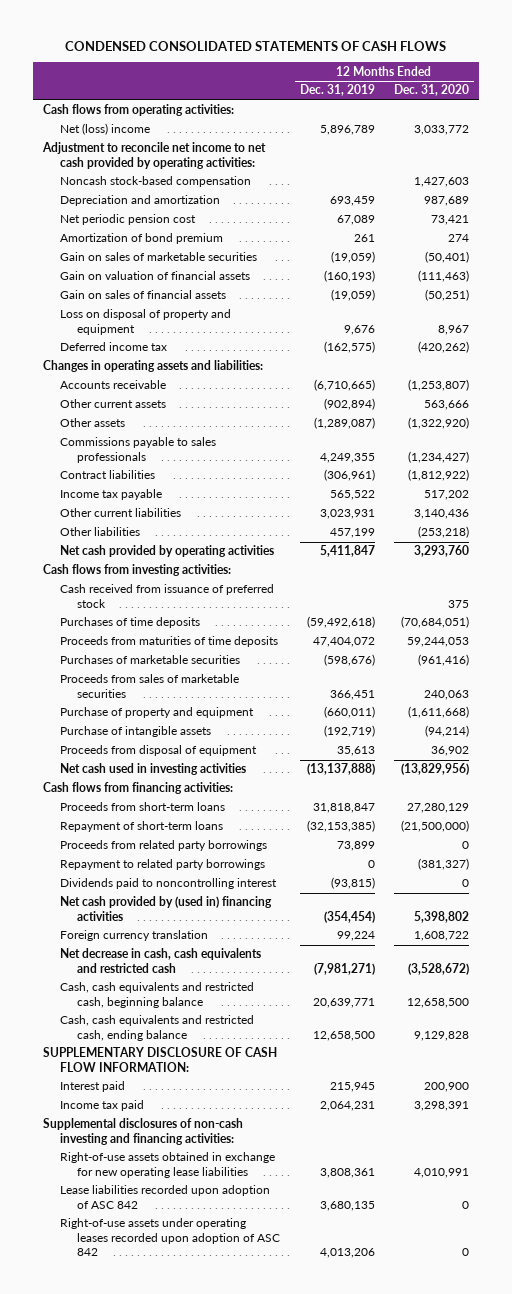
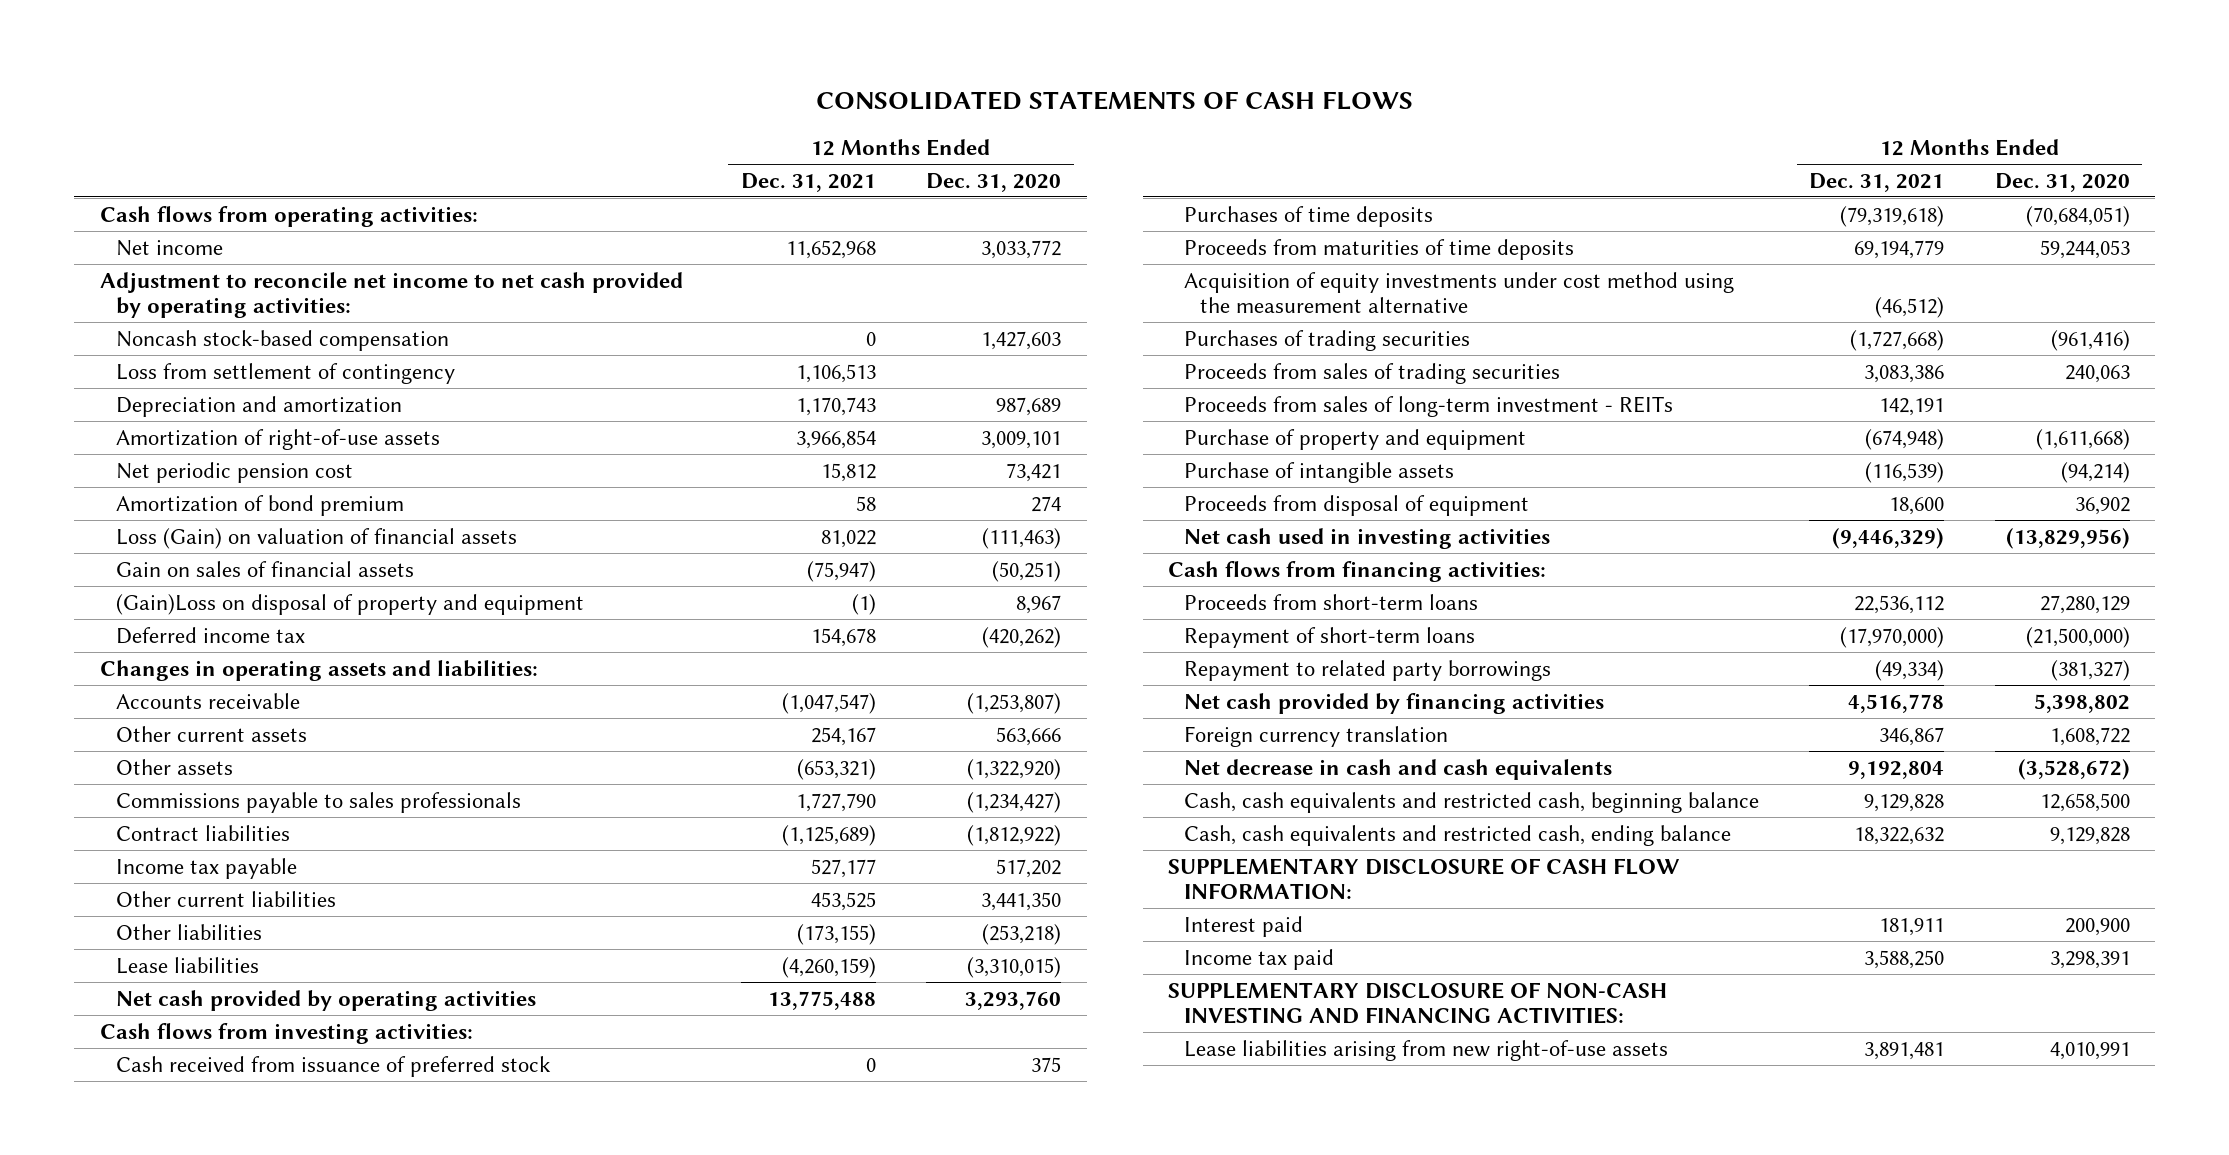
- CONDENSED CONSOLIDATED STATEMENTS OF CASH FLOWS
+ CONSOLIDATED STATEMENTS OF CASH FLOWS
- | 12 Months Ended Dec. 31, 2019 | 12 Months Ended Dec. 31, 2020
+ | 12 Months Ended Dec. 31, 2021 | 12 Months Ended Dec. 31, 2020
- Net (loss) income | 5,896,789 | 3,033,772
+ Net income | 11,652,968 | 3,033,772
+ Loss from settlement of contingency | 1,106,513 |
+ Amortization of right-of-use assets | 3,966,854 | 3,009,101
- Gain on sales of marketable securities | (19,059) | (50,401)
- Gain on valuation of financial assets | (160,193) | (111,463)
+ Loss (Gain) on valuation of financial assets | 81,022 | (111,463)
- Loss on disposal of property and equipment | 9,676 | 8,967
+ (Gain)Loss on disposal of property and equipment | (1) | 8,967
- Other current liabilities | 3,023,931 | 3,140,436
+ Other current liabilities | 453,525 | 3,441,350
+ Lease liabilities | (4,260,159) | (3,310,015)
- Purchases of marketable securities | (598,676) | (961,416)
- Proceeds from sales of marketable securities | 366,451 | 240,063
+ Acquisition of equity investments under cost method using the measurement alternative | (46,512) |
+ Purchases of trading securities | (1,727,668) | (961,416)
+ Proceeds from sales of trading securities | 3,083,386 | 240,063
+ Proceeds from sales of long-term investment - REITs | 142,191 |
- Proceeds from related party borrowings | 73,899 | 0
- Dividends paid to noncontrolling interest | (93,815) | 0
- Net cash provided by (used in) financing activities | (354,454) | 5,398,802
+ Net cash provided by financing activities | 4,516,778 | 5,398,802
- Net decrease in cash, cash equivalents and restricted cash | (7,981,271) | (3,528,672)
+ Net decrease in cash and cash equivalents | 9,192,804 | (3,528,672)
- Supplemental disclosures of non-cash investing and financing activities:
- Right-of-use assets obtained in exchange for new operating lease liabilities | 3,808,361 | 4,010,991
- Lease liabilities recorded upon adoption of ASC 842 | 3,680,135 | 0
- Right-of-use assets under operating leases recorded upon adoption of ASC 842 | 4,013,206 | 0
+ SUPPLEMENTARY DISCLOSURE OF NON-CASH INVESTING AND FINANCING ACTIVITIES:
+ Lease liabilities arising from new right-of-use assets | 3,891,481 | 4,010,991

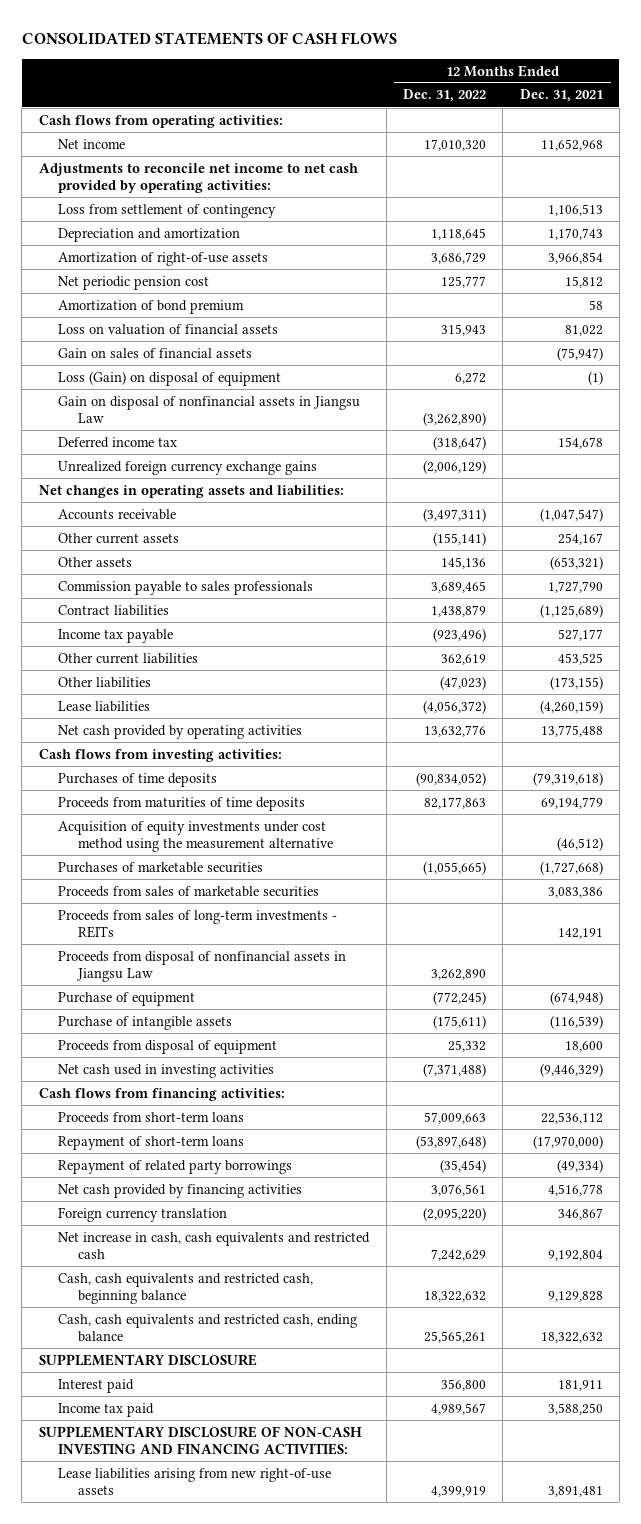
- | 12 Months Ended Dec. 31, 2021 | 12 Months Ended Dec. 31, 2020
+ | 12 Months Ended Dec. 31, 2022 | 12 Months Ended Dec. 31, 2021
- Adjustment to reconcile net income to net cash provided by operating activities:
- Noncash stock-based compensation | 0 | 1,427,603
+ Adjustments to reconcile net income to net cash provided by operating activities:
- Loss (Gain) on valuation of financial assets | 81,022 | (111,463)
+ Loss on valuation of financial assets | 315,943 | 81,022
- (Gain)Loss on disposal of property and equipment | (1) | 8,967
+ Loss (Gain) on disposal of equipment | 6,272 | (1)
+ Gain on disposal of nonfinancial assets in Jiangsu Law | (3,262,890) |
- Changes in operating assets and liabilities:
+ Unrealized foreign currency exchange gains | (2,006,129) |
+ Net changes in operating assets and liabilities:
- Commissions payable to sales professionals | 1,727,790 | (1,234,427)
+ Commission payable to sales professionals | 3,689,465 | 1,727,790
- Cash received from issuance of preferred stock | 0 | 375
- Purchases of trading securities | (1,727,668) | (961,416)
- Proceeds from sales of trading securities | 3,083,386 | 240,063
- Proceeds from sales of long-term investment - REITs | 142,191 |
- Purchase of property and equipment | (674,948) | (1,611,668)
+ Purchases of marketable securities | (1,055,665) | (1,727,668)
+ Proceeds from sales of marketable securities | | 3,083,386
+ Proceeds from sales of long-term investments - REITs | | 142,191
+ Proceeds from disposal of nonfinancial assets in Jiangsu Law | 3,262,890 |
+ Purchase of equipment | (772,245) | (674,948)
- Repayment to related party borrowings | (49,334) | (381,327)
+ Repayment of related party borrowings | (35,454) | (49,334)
- Net decrease in cash and cash equivalents | 9,192,804 | (3,528,672)
+ Net increase in cash, cash equivalents and restricted cash | 7,242,629 | 9,192,804
- SUPPLEMENTARY DISCLOSURE OF CASH FLOW INFORMATION:
+ SUPPLEMENTARY DISCLOSURE

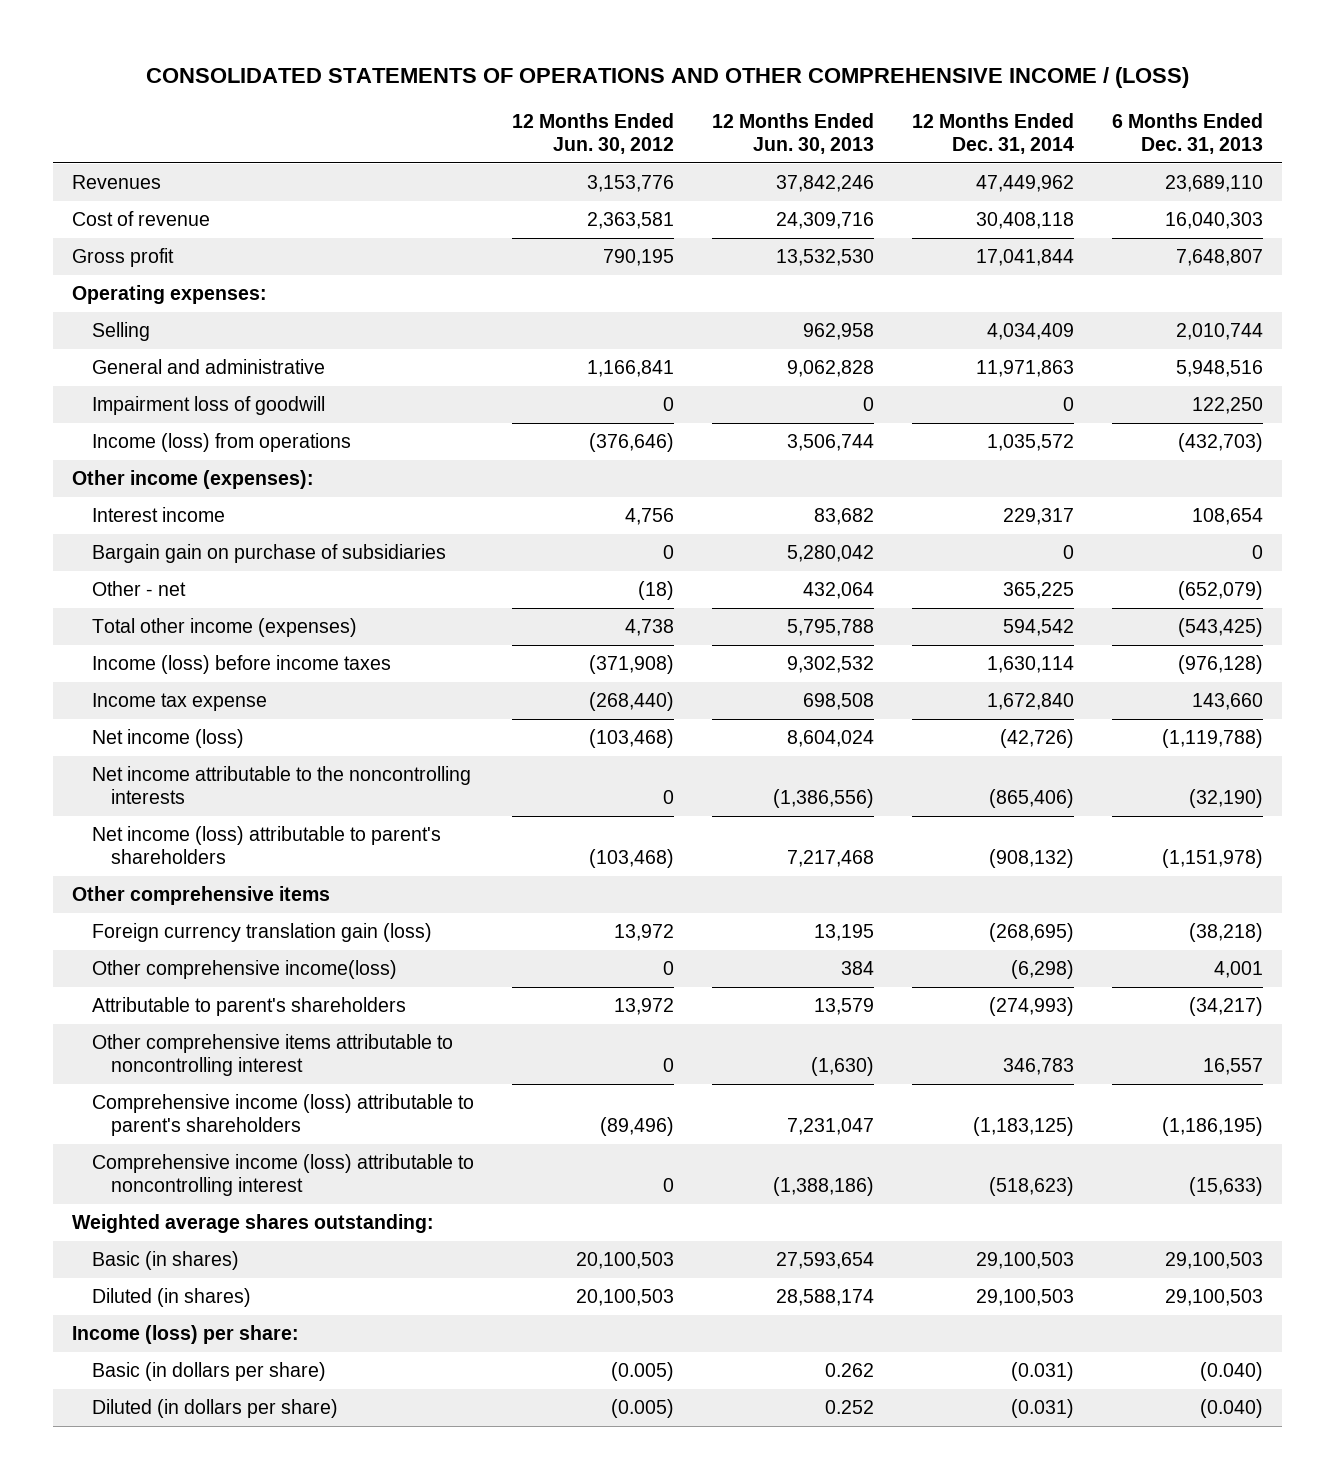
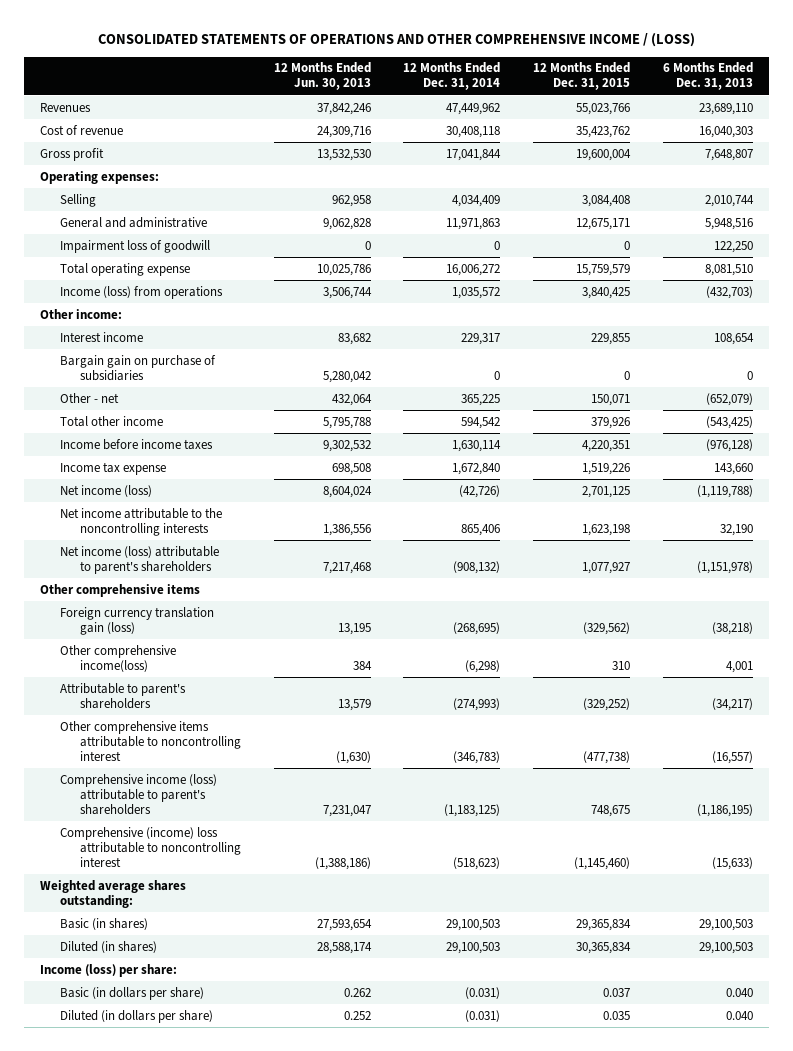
- | 12 Months Ended Jun. 30, 2012 | 12 Months Ended Jun. 30, 2013 | 12 Months Ended Dec. 31, 2014 | 6 Months Ended Dec. 31, 2013
+ | 12 Months Ended Jun. 30, 2013 | 12 Months Ended Dec. 31, 2014 | 12 Months Ended Dec. 31, 2015 | 6 Months Ended Dec. 31, 2013
+ Total operating expense | 10,025,786 | 16,006,272 | 15,759,579 | 8,081,510
- Other income (expenses):
+ Other income:
- Total other income (expenses) | 4,738 | 5,795,788 | 594,542 | (543,425)
- Income (loss) before income taxes | (371,908) | 9,302,532 | 1,630,114 | (976,128)
+ Total other income | 5,795,788 | 594,542 | 379,926 | (543,425)
+ Income before income taxes | 9,302,532 | 1,630,114 | 4,220,351 | (976,128)
- Net income attributable to the noncontrolling interests | 0 | (1,386,556) | (865,406) | (32,190)
+ Net income attributable to the noncontrolling interests | 1,386,556 | 865,406 | 1,623,198 | 32,190
- Other comprehensive items attributable to noncontrolling interest | 0 | (1,630) | 346,783 | 16,557
+ Other comprehensive items attributable to noncontrolling interest | (1,630) | (346,783) | (477,738) | (16,557)
- Comprehensive income (loss) attributable to noncontrolling interest | 0 | (1,388,186) | (518,623) | (15,633)
+ Comprehensive (income) loss attributable to noncontrolling interest | (1,388,186) | (518,623) | (1,145,460) | (15,633)
- Basic (in dollars per share) | (0.005) | 0.262 | (0.031) | (0.040)
- Diluted (in dollars per share) | (0.005) | 0.252 | (0.031) | (0.040)
+ Basic (in dollars per share) | 0.262 | (0.031) | 0.037 | 0.040
+ Diluted (in dollars per share) | 0.252 | (0.031) | 0.035 | 0.040

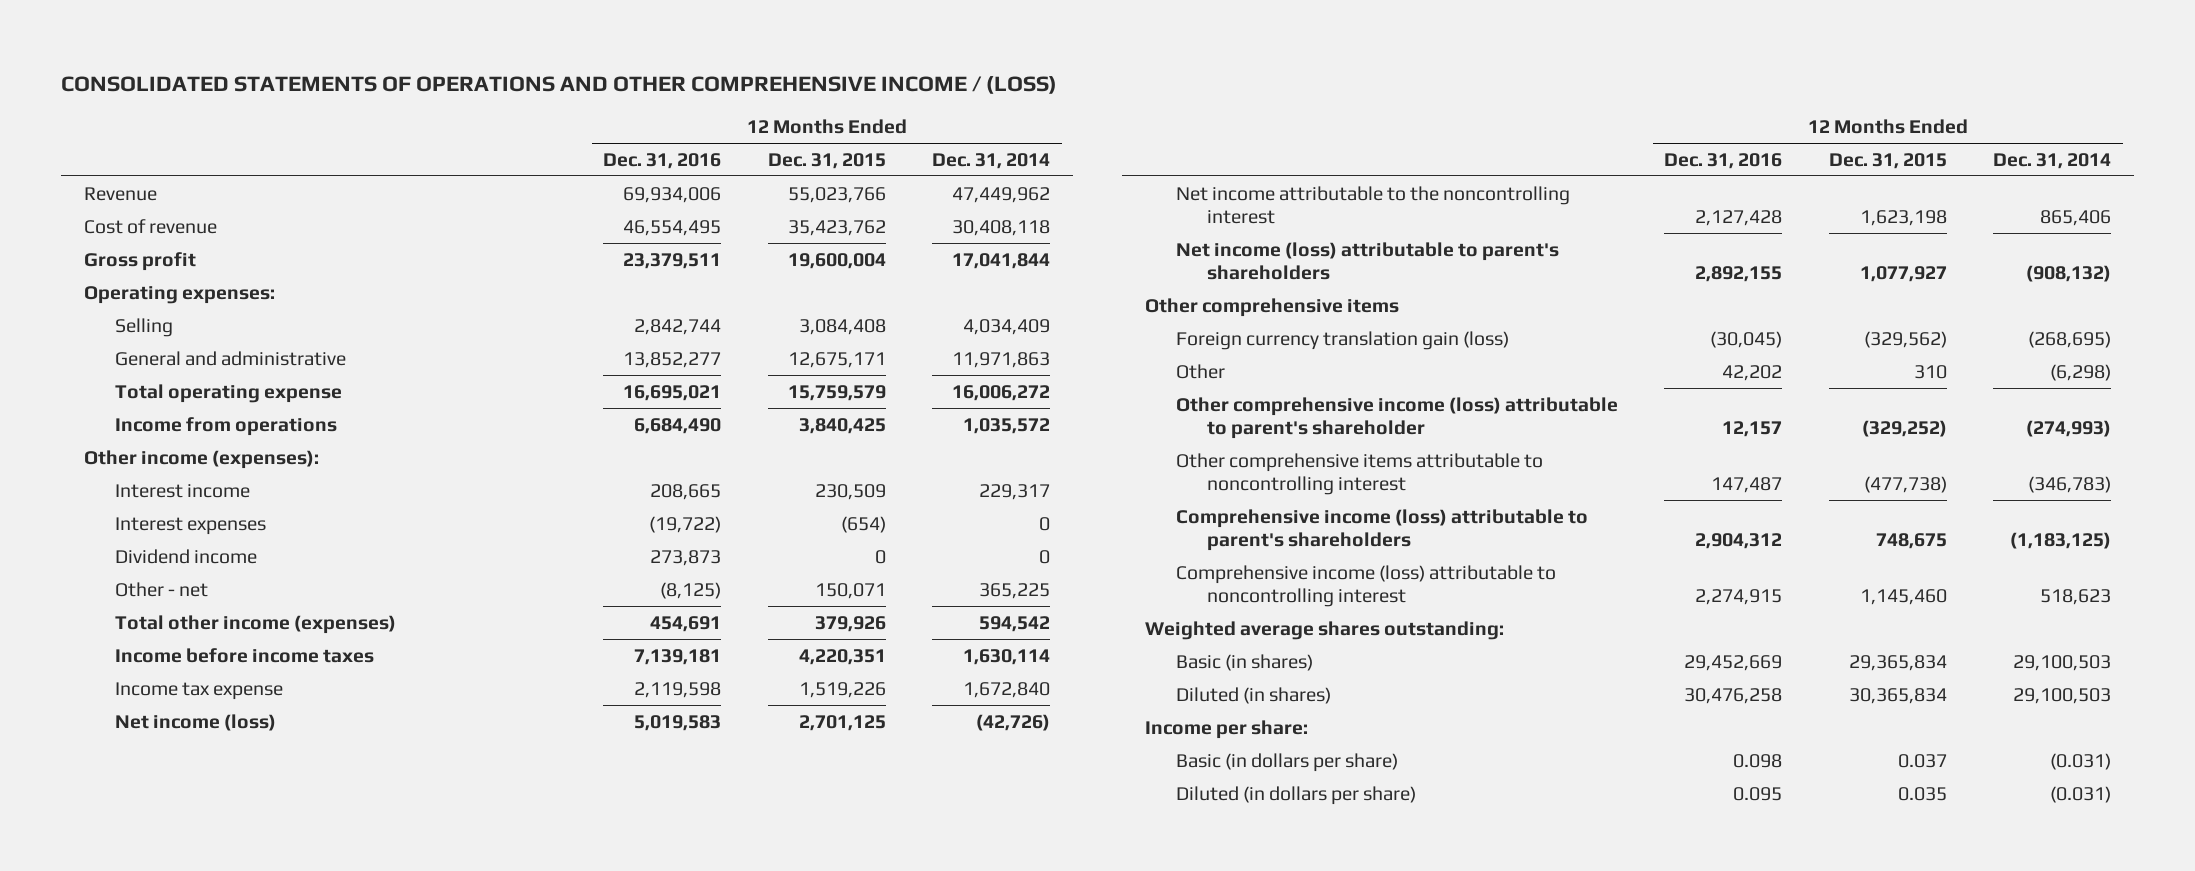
- | 12 Months Ended Jun. 30, 2013 | 12 Months Ended Dec. 31, 2014 | 12 Months Ended Dec. 31, 2015 | 6 Months Ended Dec. 31, 2013
+ | 12 Months Ended Dec. 31, 2016 | 12 Months Ended Dec. 31, 2015 | 12 Months Ended Dec. 31, 2014
- Revenues | 37,842,246 | 47,449,962 | 55,023,766 | 23,689,110
+ Revenue | 69,934,006 | 55,023,766 | 47,449,962
- Impairment loss of goodwill | 0 | 0 | 0 | 122,250
- Income (loss) from operations | 3,506,744 | 1,035,572 | 3,840,425 | (432,703)
- Other income:
- Interest income | 83,682 | 229,317 | 229,855 | 108,654
- Bargain gain on purchase of subsidiaries | 5,280,042 | 0 | 0 | 0
+ Income from operations | 6,684,490 | 3,840,425 | 1,035,572
+ Other income (expenses):
+ Interest income | 208,665 | 230,509 | 229,317
+ Interest expenses | (19,722) | (654) | 0
+ Dividend income | 273,873 | 0 | 0
- Total other income | 5,795,788 | 594,542 | 379,926 | (543,425)
+ Total other income (expenses) | 454,691 | 379,926 | 594,542
- Net income attributable to the noncontrolling interests | 1,386,556 | 865,406 | 1,623,198 | 32,190
+ Net income attributable to the noncontrolling interest | 2,127,428 | 1,623,198 | 865,406
- Other comprehensive income(loss) | 384 | (6,298) | 310 | 4,001
- Attributable to parent's shareholders | 13,579 | (274,993) | (329,252) | (34,217)
+ Other | 42,202 | 310 | (6,298)
+ Other comprehensive income (loss) attributable to parent's shareholder | 12,157 | (329,252) | (274,993)
- Comprehensive (income) loss attributable to noncontrolling interest | (1,388,186) | (518,623) | (1,145,460) | (15,633)
+ Comprehensive income (loss) attributable to noncontrolling interest | 2,274,915 | 1,145,460 | 518,623
- Income (loss) per share:
+ Income per share:

